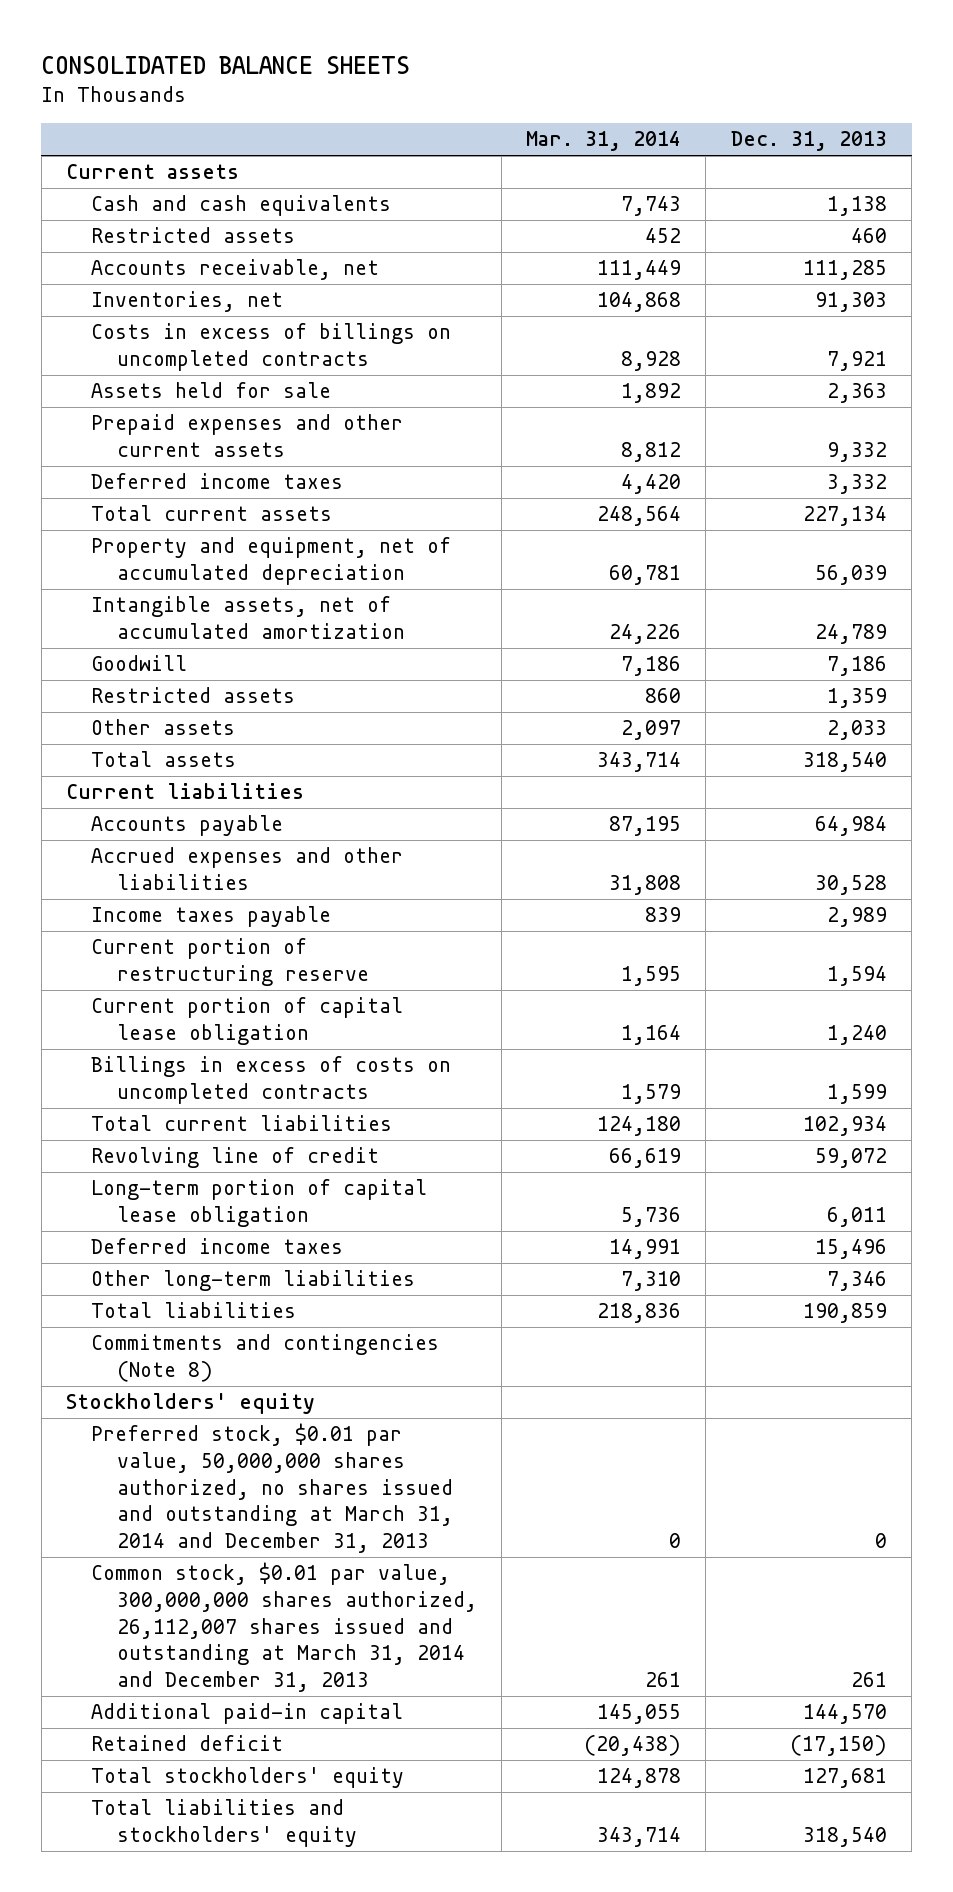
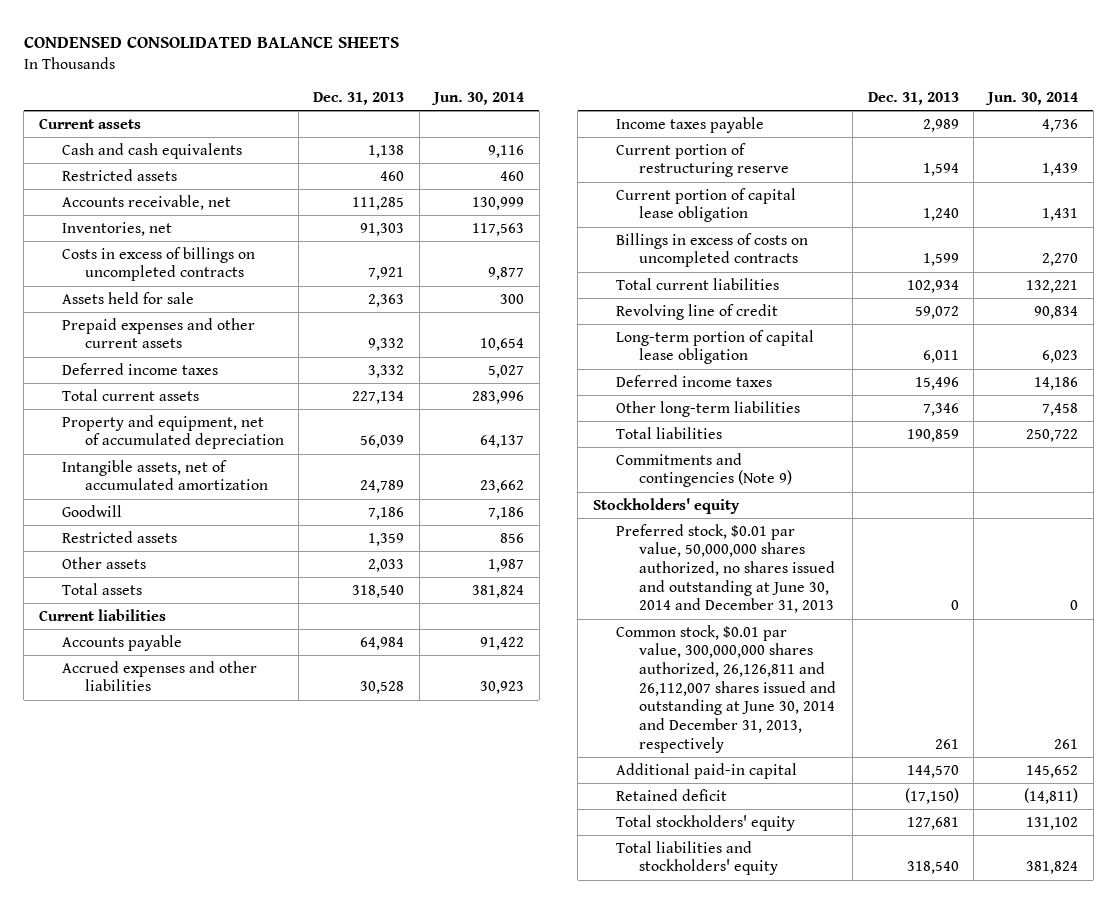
- CONSOLIDATED BALANCE SHEETS
+ CONDENSED CONSOLIDATED BALANCE SHEETS
- | Mar. 31, 2014 | Dec. 31, 2013
+ | Dec. 31, 2013 | Jun. 30, 2014
- Commitments and contingencies (Note 8)
+ Commitments and contingencies (Note 9)
- Preferred stock, $0.01 par value, 50,000,000 shares authorized, no shares issued and outstanding at March 31, 2014 and December 31, 2013 | 0 | 0
- Common stock, $0.01 par value, 300,000,000 shares authorized, 26,112,007 shares issued and outstanding at March 31, 2014 and December 31, 2013 | 261 | 261
+ Preferred stock, $0.01 par value, 50,000,000 shares authorized, no shares issued and outstanding at June 30, 2014 and December 31, 2013 | 0 | 0
+ Common stock, $0.01 par value, 300,000,000 shares authorized, 26,126,811 and 26,112,007 shares issued and outstanding at June 30, 2014 and December 31, 2013, respectively | 261 | 261

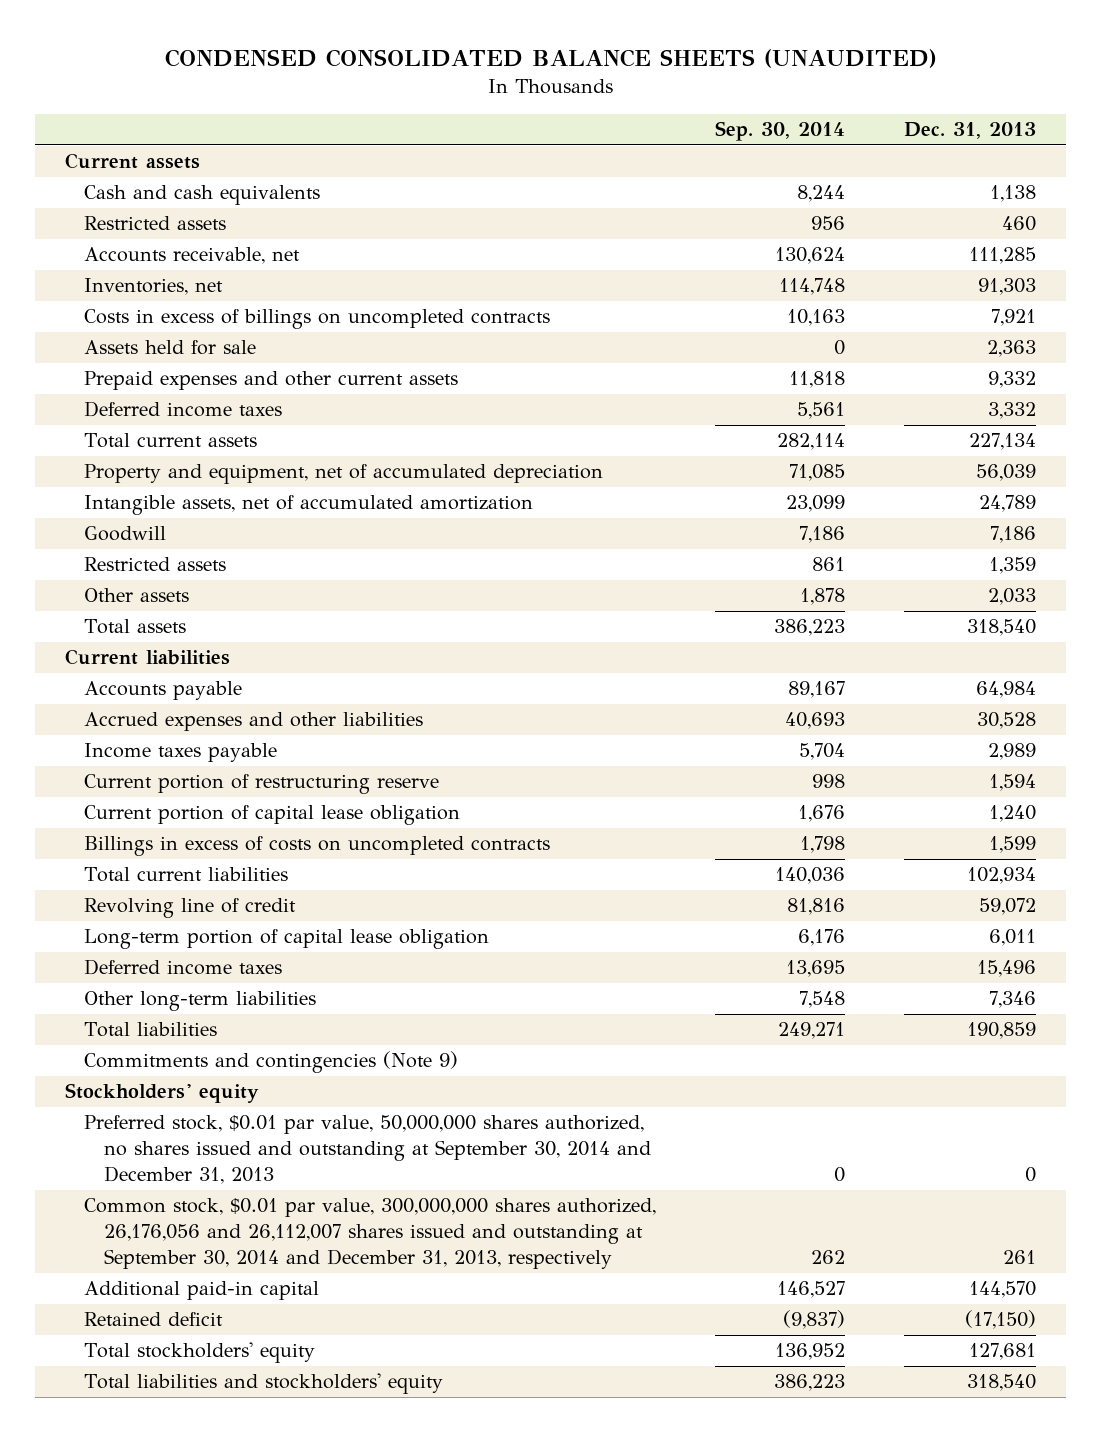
- CONDENSED CONSOLIDATED BALANCE SHEETS
+ CONDENSED CONSOLIDATED BALANCE SHEETS (UNAUDITED)
- | Dec. 31, 2013 | Jun. 30, 2014
+ | Sep. 30, 2014 | Dec. 31, 2013
- Preferred stock, $0.01 par value, 50,000,000 shares authorized, no shares issued and outstanding at June 30, 2014 and December 31, 2013 | 0 | 0
- Common stock, $0.01 par value, 300,000,000 shares authorized, 26,126,811 and 26,112,007 shares issued and outstanding at June 30, 2014 and December 31, 2013, respectively | 261 | 261
+ Preferred stock, $0.01 par value, 50,000,000 shares authorized, no shares issued and outstanding at September 30, 2014 and December 31, 2013 | 0 | 0
+ Common stock, $0.01 par value, 300,000,000 shares authorized, 26,176,056 and 26,112,007 shares issued and outstanding at September 30, 2014 and December 31, 2013, respectively | 262 | 261

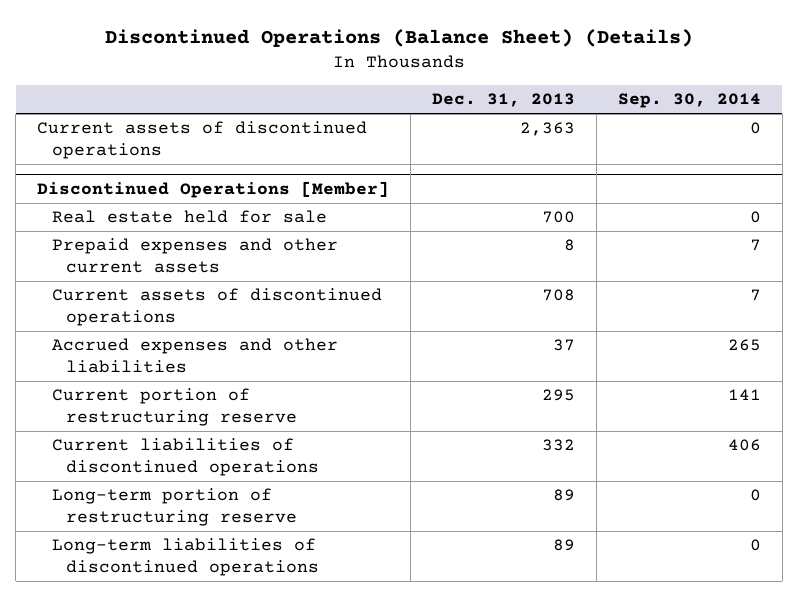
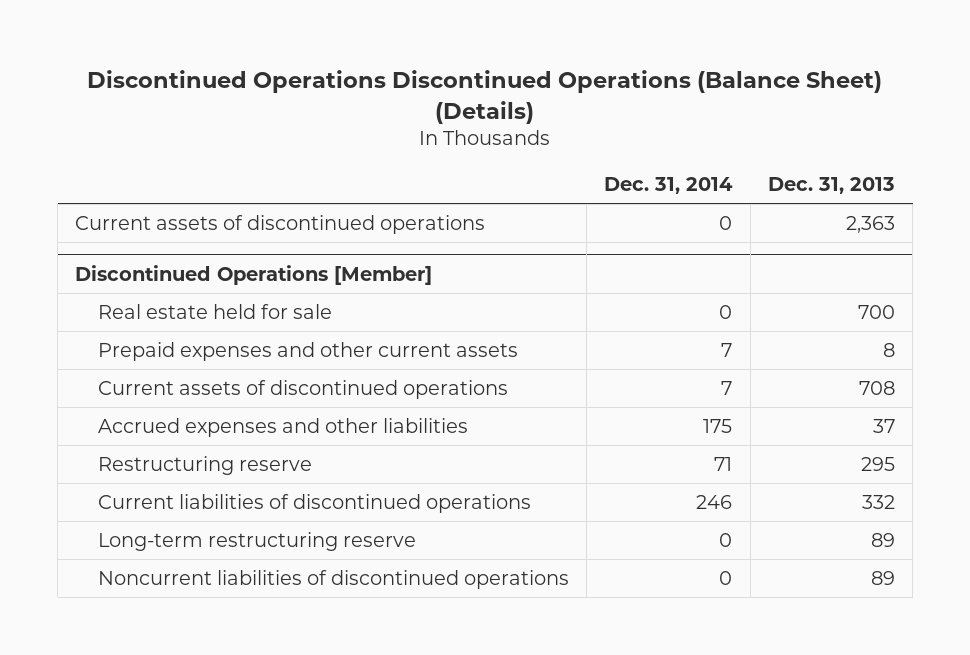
- Discontinued Operations (Balance Sheet) (Details)
+ Discontinued Operations Discontinued Operations (Balance Sheet) (Details)
- | Dec. 31, 2013 | Sep. 30, 2014
+ | Dec. 31, 2014 | Dec. 31, 2013
@ Discontinued Operations [Member]
- Current portion of restructuring reserve | 295 | 141
+ Restructuring reserve | 71 | 295
- Long-term portion of restructuring reserve | 89 | 0
- Long-term liabilities of discontinued operations | 89 | 0
+ Long-term restructuring reserve | 0 | 89
+ Noncurrent liabilities of discontinued operations | 0 | 89

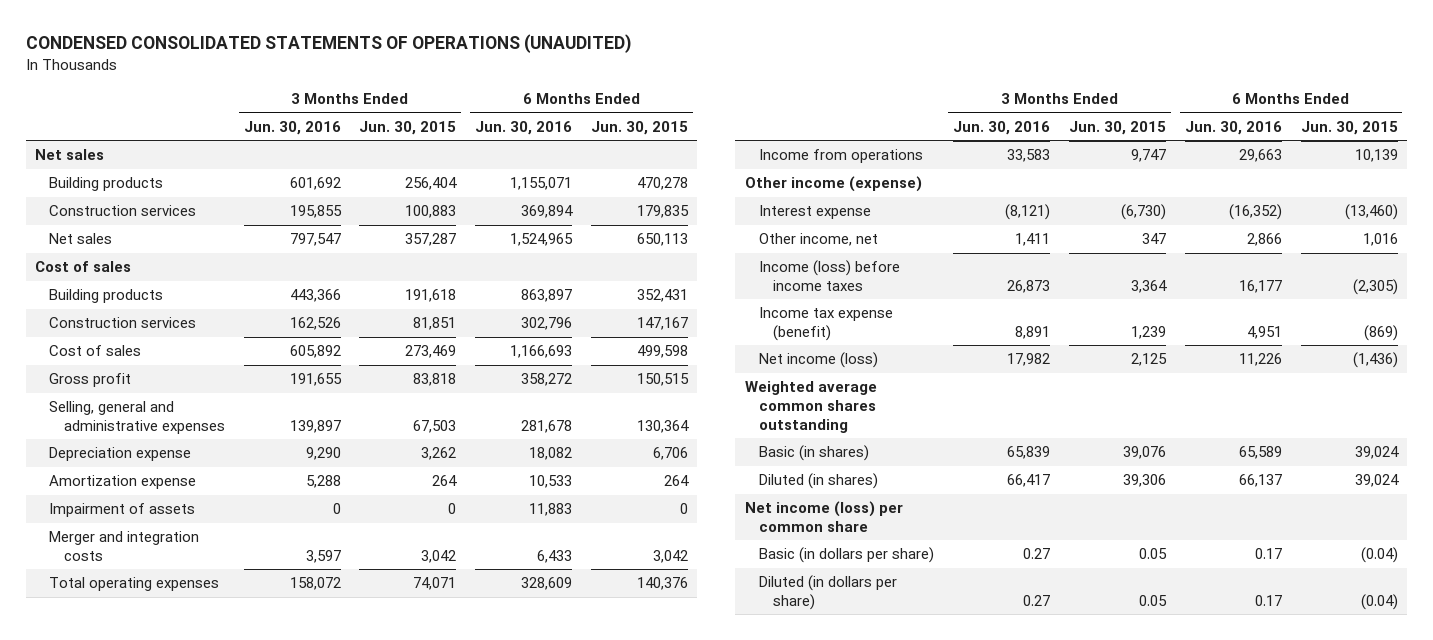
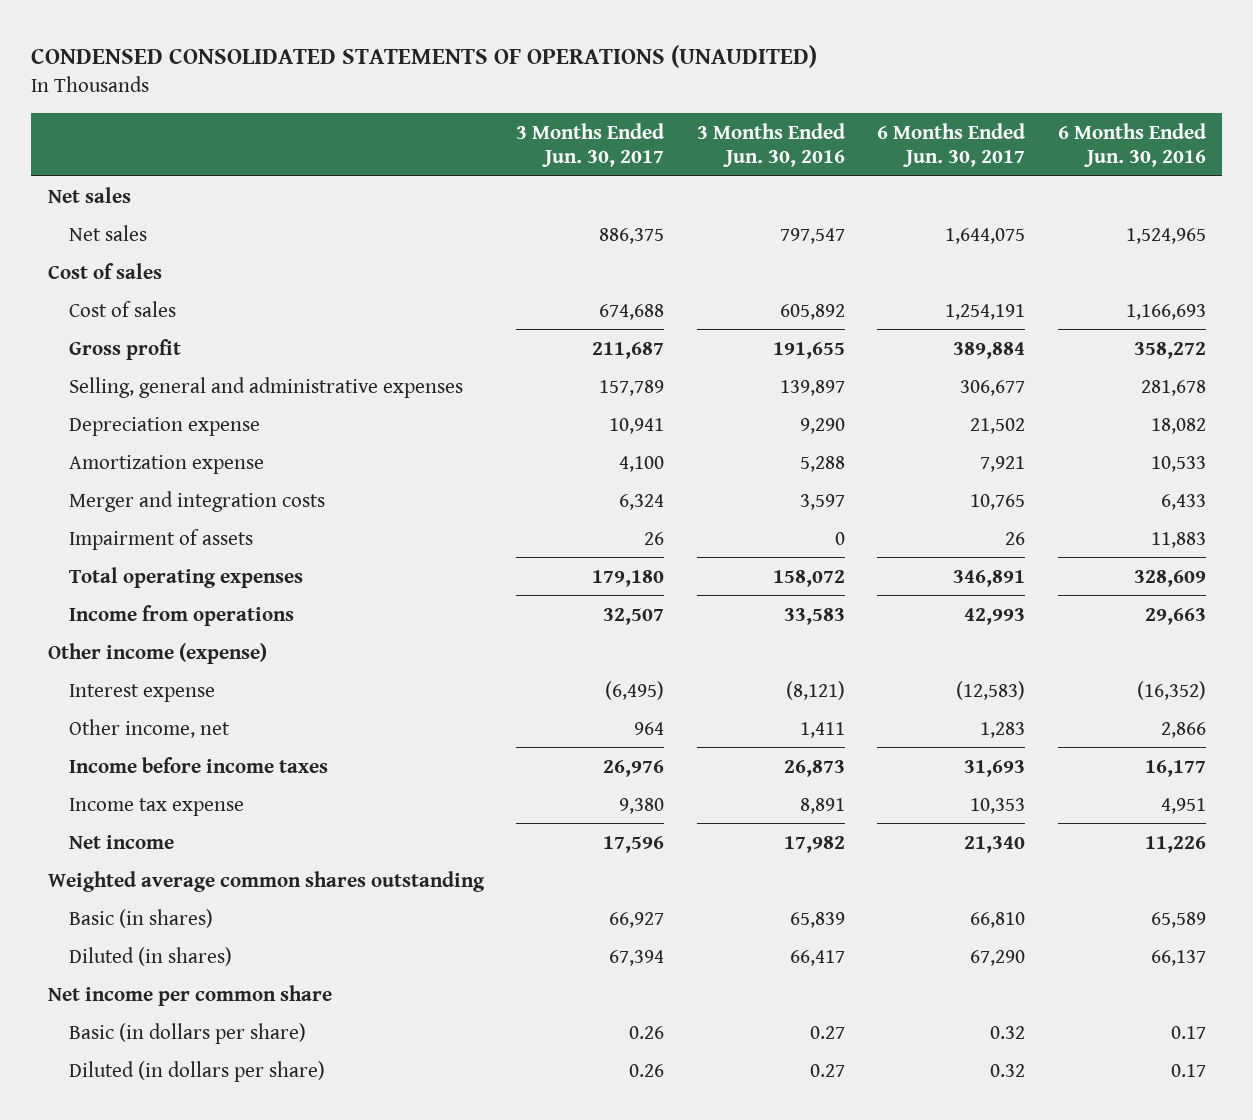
- | 3 Months Ended Jun. 30, 2016 | 3 Months Ended Jun. 30, 2015 | 6 Months Ended Jun. 30, 2016 | 6 Months Ended Jun. 30, 2015
+ | 3 Months Ended Jun. 30, 2017 | 3 Months Ended Jun. 30, 2016 | 6 Months Ended Jun. 30, 2017 | 6 Months Ended Jun. 30, 2016
- Building products | 601,692 | 256,404 | 1,155,071 | 470,278
- Construction services | 195,855 | 100,883 | 369,894 | 179,835
- Building products | 443,366 | 191,618 | 863,897 | 352,431
- Construction services | 162,526 | 81,851 | 302,796 | 147,167
moved down: Impairment of assets | 26 | 0 | 26 | 11,883
- Income (loss) before income taxes | 26,873 | 3,364 | 16,177 | (2,305)
- Income tax expense (benefit) | 8,891 | 1,239 | 4,951 | (869)
- Net income (loss) | 17,982 | 2,125 | 11,226 | (1,436)
+ Income before income taxes | 26,976 | 26,873 | 31,693 | 16,177
+ Income tax expense | 9,380 | 8,891 | 10,353 | 4,951
+ Net income | 17,596 | 17,982 | 21,340 | 11,226
- Net income (loss) per common share
+ Net income per common share

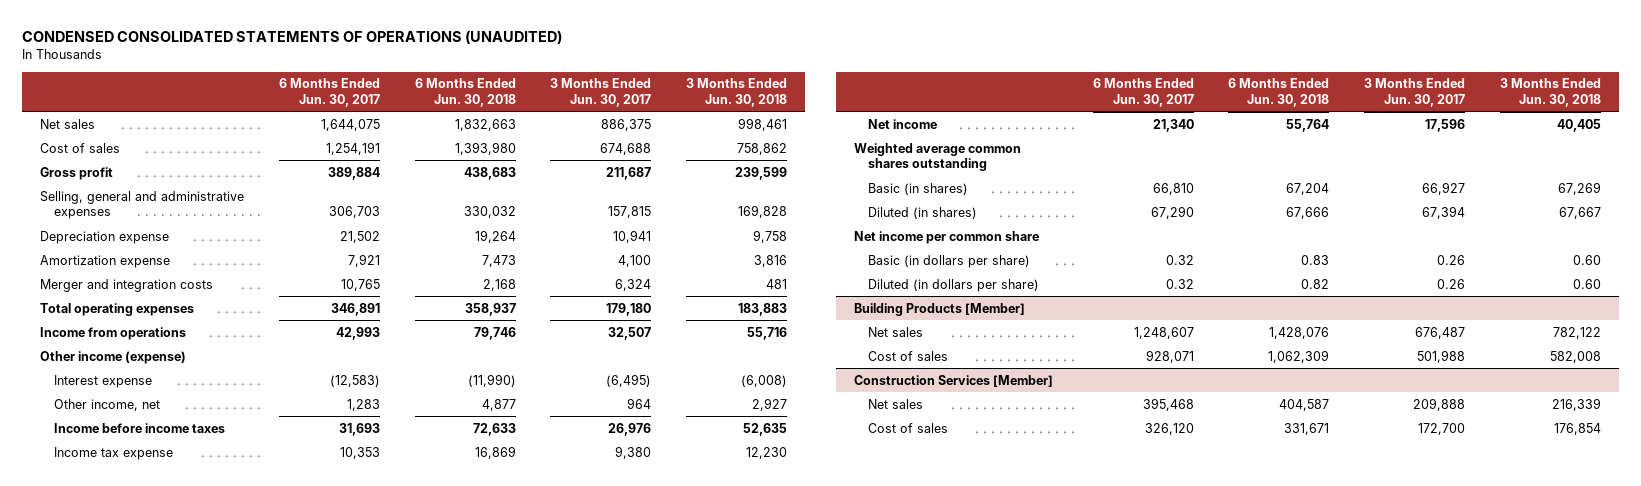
- | 3 Months Ended Jun. 30, 2017 | 3 Months Ended Jun. 30, 2016 | 6 Months Ended Jun. 30, 2017 | 6 Months Ended Jun. 30, 2016
+ | 6 Months Ended Jun. 30, 2017 | 6 Months Ended Jun. 30, 2018 | 3 Months Ended Jun. 30, 2017 | 3 Months Ended Jun. 30, 2018
- Net sales
- Cost of sales
- Selling, general and administrative expenses | 157,789 | 139,897 | 306,677 | 281,678
+ Selling, general and administrative expenses | 306,703 | 330,032 | 157,815 | 169,828
- Impairment of assets | 26 | 0 | 26 | 11,883
+ Building Products [Member]
+ Net sales | 1,248,607 | 1,428,076 | 676,487 | 782,122
+ Cost of sales | 928,071 | 1,062,309 | 501,988 | 582,008
+ Construction Services [Member]
+ Net sales | 395,468 | 404,587 | 209,888 | 216,339
+ Cost of sales | 326,120 | 331,671 | 172,700 | 176,854

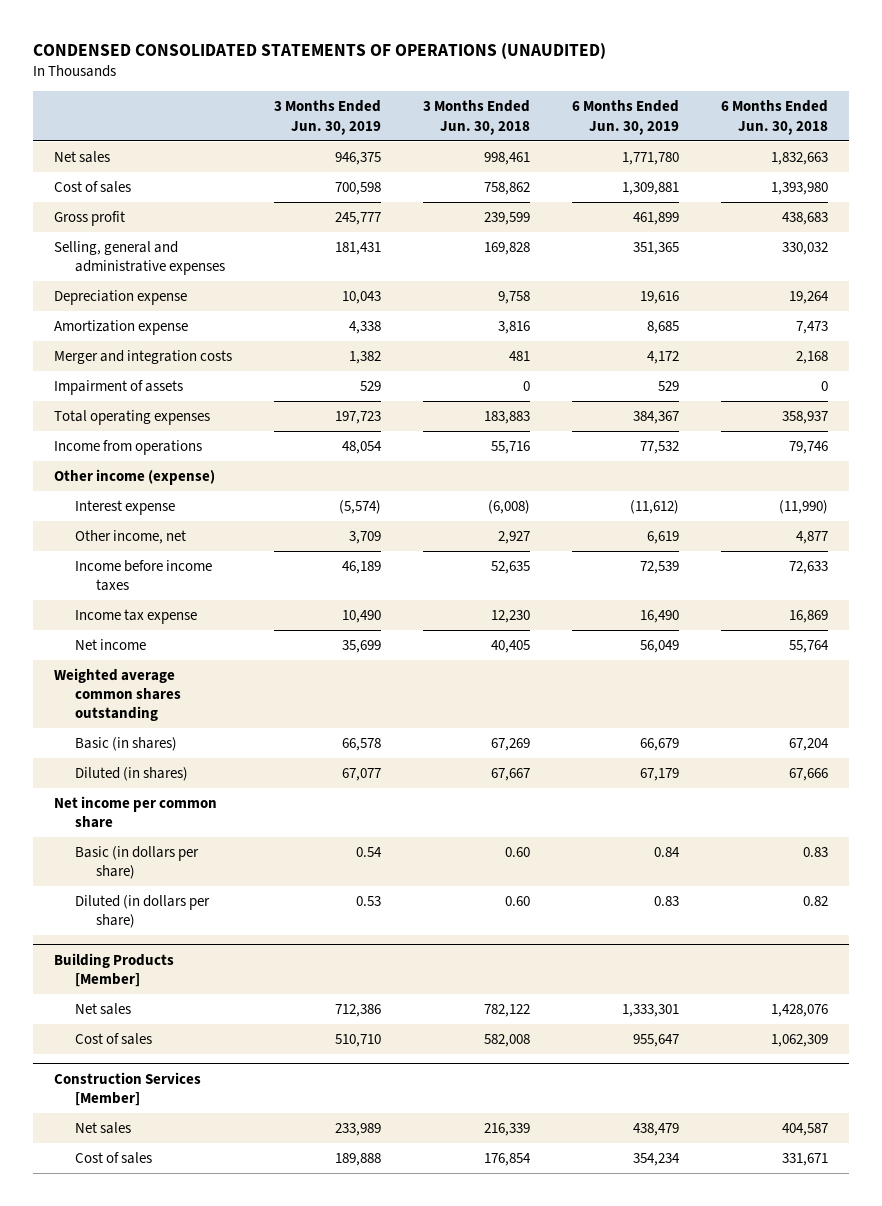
- | 6 Months Ended Jun. 30, 2017 | 6 Months Ended Jun. 30, 2018 | 3 Months Ended Jun. 30, 2017 | 3 Months Ended Jun. 30, 2018
+ | 3 Months Ended Jun. 30, 2019 | 3 Months Ended Jun. 30, 2018 | 6 Months Ended Jun. 30, 2019 | 6 Months Ended Jun. 30, 2018
+ Impairment of assets | 529 | 0 | 529 | 0

